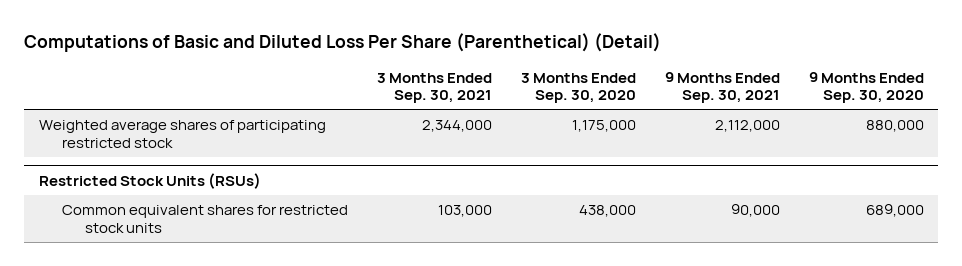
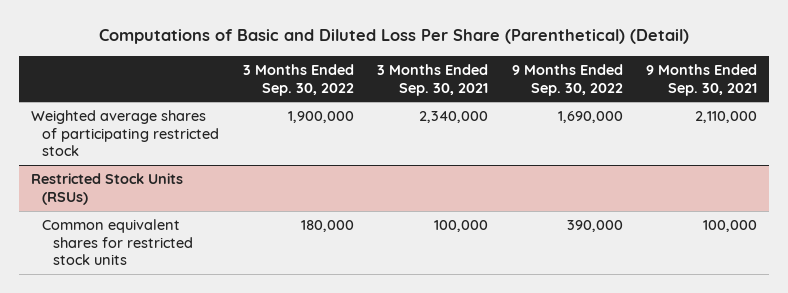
- | 3 Months Ended Sep. 30, 2021 | 3 Months Ended Sep. 30, 2020 | 9 Months Ended Sep. 30, 2021 | 9 Months Ended Sep. 30, 2020
+ | 3 Months Ended Sep. 30, 2022 | 3 Months Ended Sep. 30, 2021 | 9 Months Ended Sep. 30, 2022 | 9 Months Ended Sep. 30, 2021
- Weighted average shares of participating restricted stock | 2,344,000 | 1,175,000 | 2,112,000 | 880,000
+ Weighted average shares of participating restricted stock | 1,900,000 | 2,340,000 | 1,690,000 | 2,110,000
@ Restricted Stock Units (RSUs)
- Common equivalent shares for restricted stock units | 103,000 | 438,000 | 90,000 | 689,000
+ Common equivalent shares for restricted stock units | 180,000 | 100,000 | 390,000 | 100,000

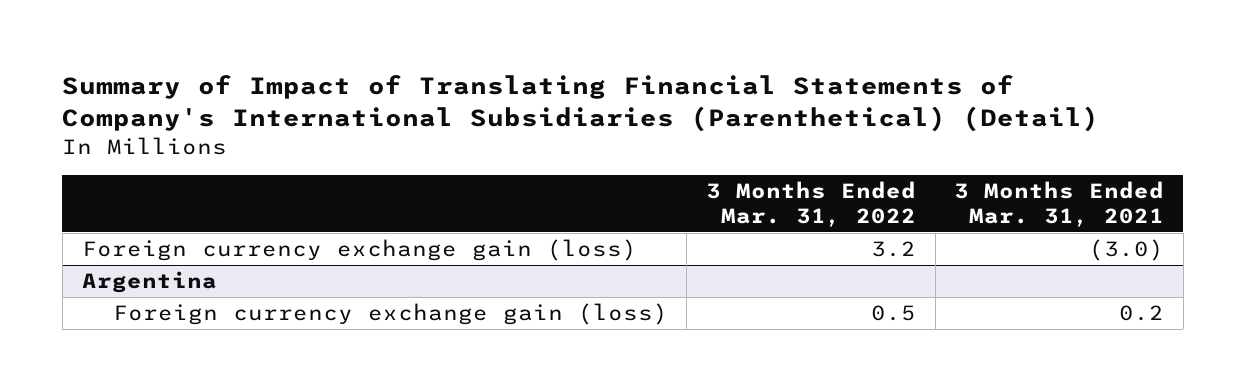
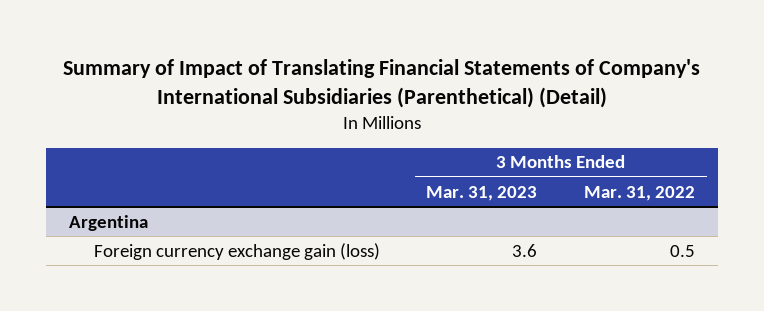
- | 3 Months Ended Mar. 31, 2022 | 3 Months Ended Mar. 31, 2021
+ | 3 Months Ended Mar. 31, 2023 | 3 Months Ended Mar. 31, 2022
- Foreign currency exchange gain (loss) | 3.2 | (3.0)

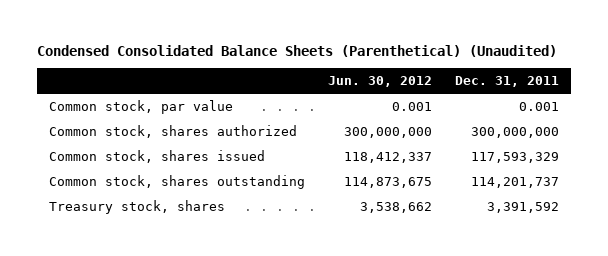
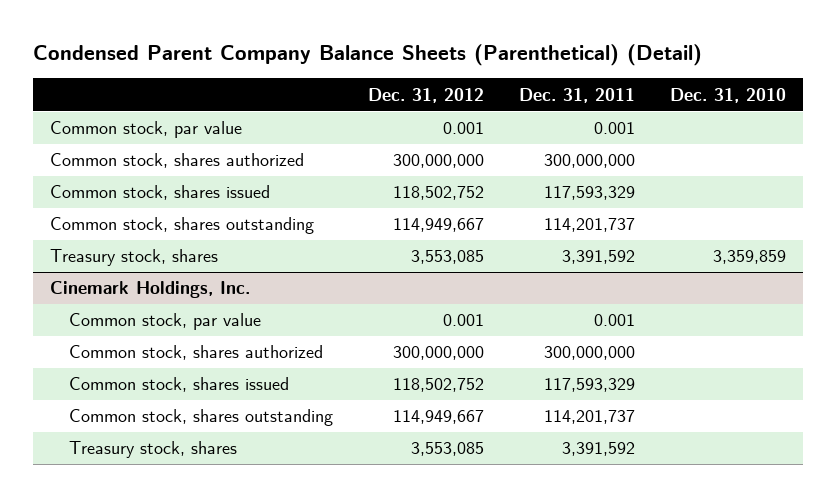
- Condensed Consolidated Balance Sheets (Parenthetical) (Unaudited)
+ Condensed Parent Company Balance Sheets (Parenthetical) (Detail)
- | Jun. 30, 2012 | Dec. 31, 2011
+ | Dec. 31, 2012 | Dec. 31, 2011 | Dec. 31, 2010
+ Cinemark Holdings, Inc.
+ Common stock, par value | 0.001 | 0.001 |
+ Common stock, shares authorized | 300,000,000 | 300,000,000 |
+ Common stock, shares issued | 118,502,752 | 117,593,329 |
+ Common stock, shares outstanding | 114,949,667 | 114,201,737 |
+ Treasury stock, shares | 3,553,085 | 3,391,592 |

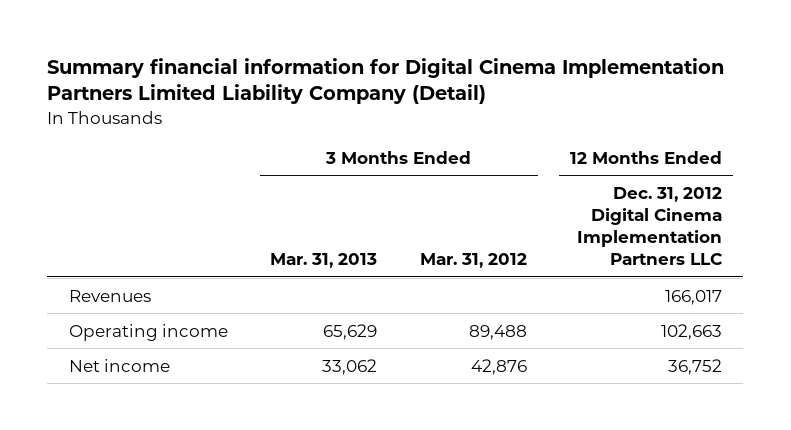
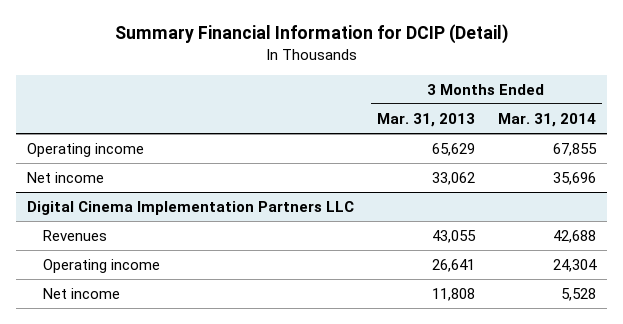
- Summary financial information for Digital Cinema Implementation Partners Limited Liability Company (Detail)
+ Summary Financial Information for DCIP (Detail)
- | 3 Months Ended Mar. 31, 2013 | 3 Months Ended Mar. 31, 2012 | 12 Months Ended Dec. 31, 2012 Digital Cinema Implementation Partners LLC
+ | 3 Months Ended Mar. 31, 2013 | 3 Months Ended Mar. 31, 2014
- Revenues | | | 166,017
+ Digital Cinema Implementation Partners LLC
+ Revenues | 43,055 | 42,688
+ Operating income | 26,641 | 24,304
+ Net income | 11,808 | 5,528

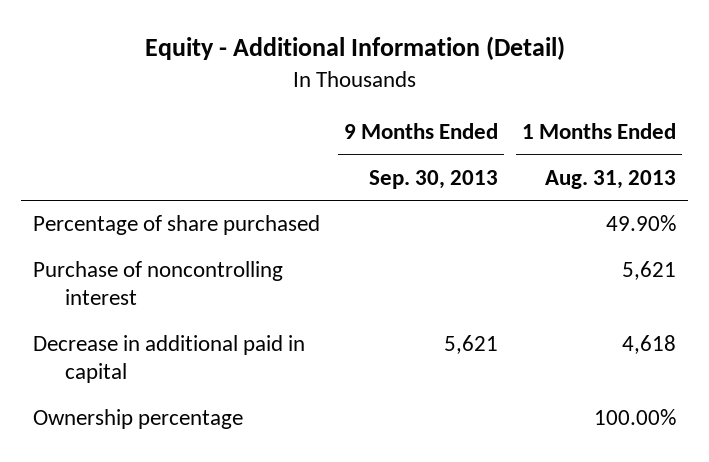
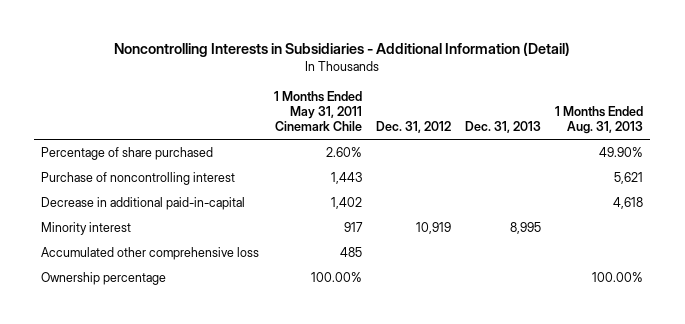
- Equity - Additional Information (Detail)
+ Noncontrolling Interests in Subsidiaries - Additional Information (Detail)
- | 9 Months Ended Sep. 30, 2013 | 1 Months Ended Aug. 31, 2013
+ | 1 Months Ended May 31, 2011 Cinemark Chile | Dec. 31, 2012 | Dec. 31, 2013 | 1 Months Ended Aug. 31, 2013
- Decrease in additional paid in capital | 5,621 | 4,618
+ Decrease in additional paid-in-capital | 1,402 | | | 4,618
+ Minority interest | 917 | 10,919 | 8,995 |
+ Accumulated other comprehensive loss | 485 | | |

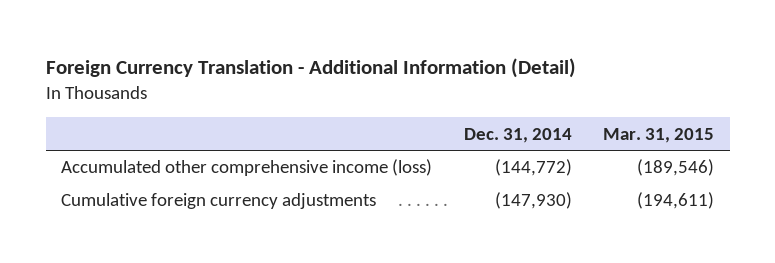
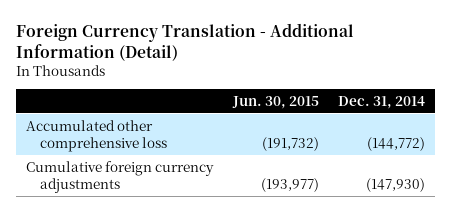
- | Dec. 31, 2014 | Mar. 31, 2015
+ | Jun. 30, 2015 | Dec. 31, 2014
- Accumulated other comprehensive income (loss) | (144,772) | (189,546)
+ Accumulated other comprehensive loss | (191,732) | (144,772)

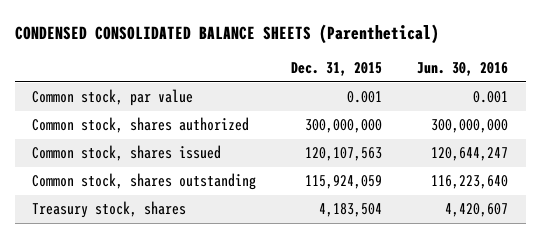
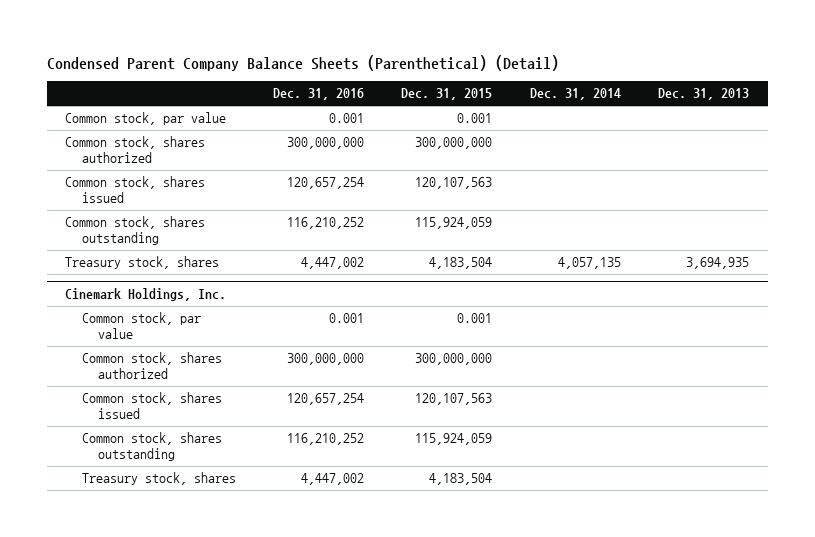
- CONDENSED CONSOLIDATED BALANCE SHEETS (Parenthetical)
+ Condensed Parent Company Balance Sheets (Parenthetical) (Detail)
- | Dec. 31, 2015 | Jun. 30, 2016
+ | Dec. 31, 2016 | Dec. 31, 2015 | Dec. 31, 2014 | Dec. 31, 2013
+ Cinemark Holdings, Inc.
+ Common stock, par value | 0.001 | 0.001 | |
+ Common stock, shares authorized | 300,000,000 | 300,000,000 | |
+ Common stock, shares issued | 120,657,254 | 120,107,563 | |
+ Common stock, shares outstanding | 116,210,252 | 115,924,059 | |
+ Treasury stock, shares | 4,447,002 | 4,183,504 | |

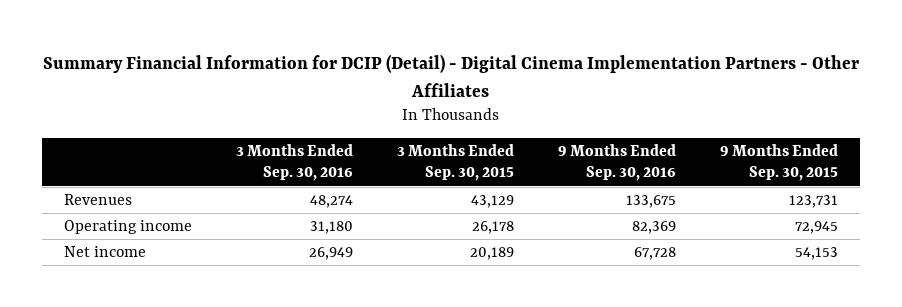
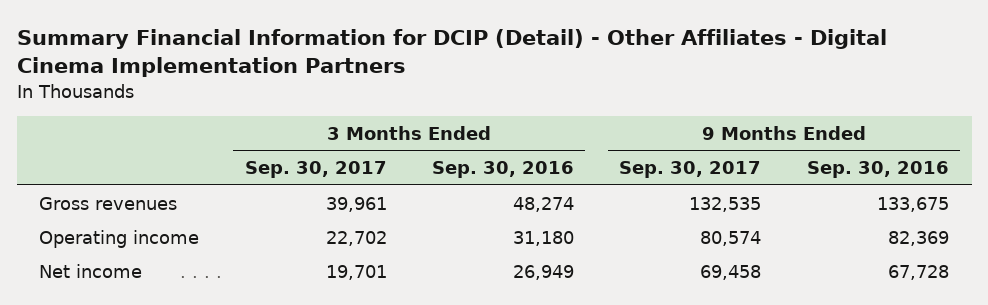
- Summary Financial Information for DCIP (Detail) - Digital Cinema Implementation Partners - Other Affiliates
+ Summary Financial Information for DCIP (Detail) - Other Affiliates - Digital Cinema Implementation Partners
- | 3 Months Ended Sep. 30, 2016 | 3 Months Ended Sep. 30, 2015 | 9 Months Ended Sep. 30, 2016 | 9 Months Ended Sep. 30, 2015
+ | 3 Months Ended Sep. 30, 2017 | 3 Months Ended Sep. 30, 2016 | 9 Months Ended Sep. 30, 2017 | 9 Months Ended Sep. 30, 2016
- Revenues | 48,274 | 43,129 | 133,675 | 123,731
+ Gross revenues | 39,961 | 48,274 | 132,535 | 133,675

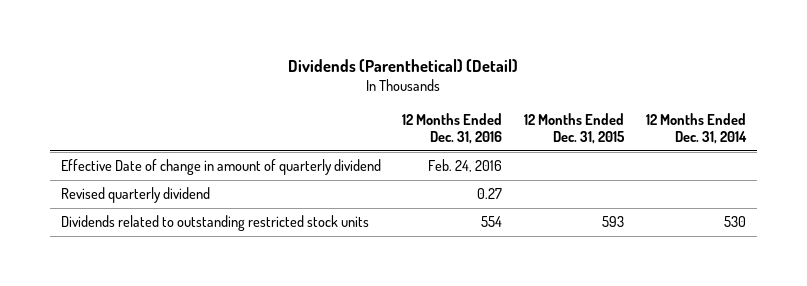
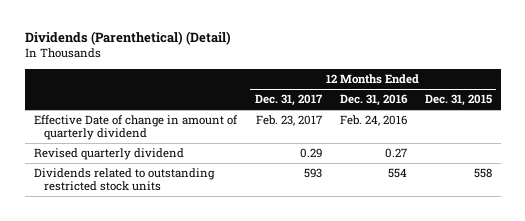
- | 12 Months Ended Dec. 31, 2016 | 12 Months Ended Dec. 31, 2015 | 12 Months Ended Dec. 31, 2014
+ | 12 Months Ended Dec. 31, 2017 | 12 Months Ended Dec. 31, 2016 | 12 Months Ended Dec. 31, 2015
- Dividends related to outstanding restricted stock units | 554 | 593 | 530
+ Dividends related to outstanding restricted stock units | 593 | 554 | 558

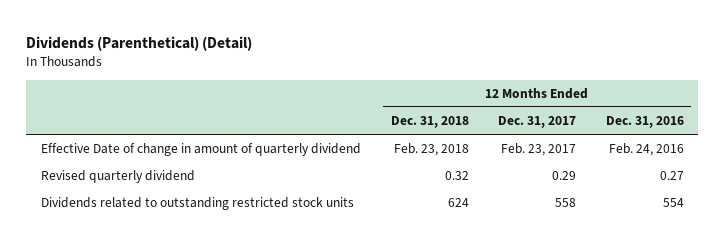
- | 12 Months Ended Dec. 31, 2017 | 12 Months Ended Dec. 31, 2016 | 12 Months Ended Dec. 31, 2015
+ | 12 Months Ended Dec. 31, 2018 | 12 Months Ended Dec. 31, 2017 | 12 Months Ended Dec. 31, 2016
- Dividends related to outstanding restricted stock units | 593 | 554 | 558
+ Dividends related to outstanding restricted stock units | 624 | 558 | 554

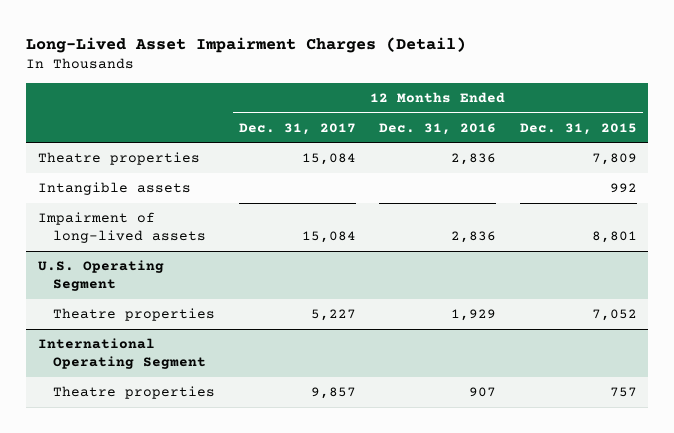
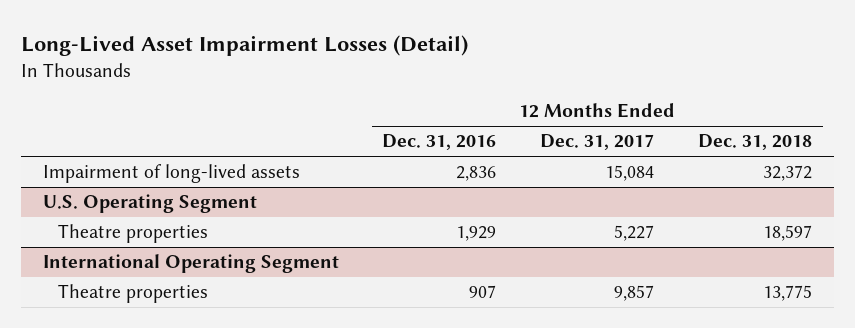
- Long-Lived Asset Impairment Charges (Detail)
+ Long-Lived Asset Impairment Losses (Detail)
- | 12 Months Ended Dec. 31, 2017 | 12 Months Ended Dec. 31, 2016 | 12 Months Ended Dec. 31, 2015
+ | 12 Months Ended Dec. 31, 2016 | 12 Months Ended Dec. 31, 2017 | 12 Months Ended Dec. 31, 2018
- Theatre properties | 15,084 | 2,836 | 7,809
- Intangible assets | | | 992

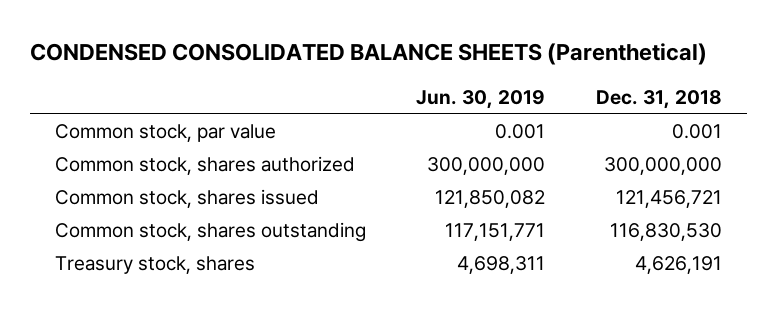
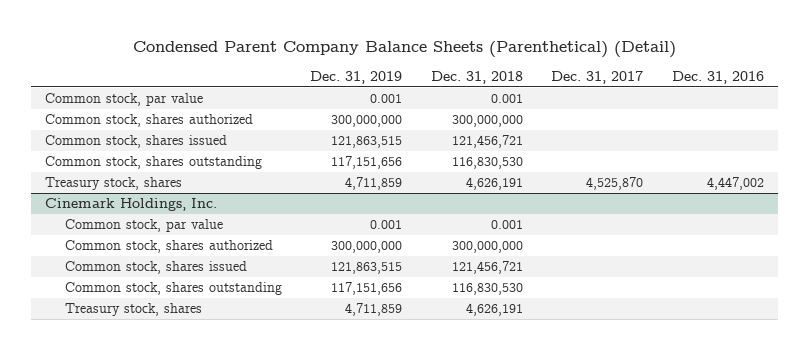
- CONDENSED CONSOLIDATED BALANCE SHEETS (Parenthetical)
+ Condensed Parent Company Balance Sheets (Parenthetical) (Detail)
- | Jun. 30, 2019 | Dec. 31, 2018
+ | Dec. 31, 2019 | Dec. 31, 2018 | Dec. 31, 2017 | Dec. 31, 2016
+ Cinemark Holdings, Inc.
+ Common stock, par value | 0.001 | 0.001 | |
+ Common stock, shares authorized | 300,000,000 | 300,000,000 | |
+ Common stock, shares issued | 121,863,515 | 121,456,721 | |
+ Common stock, shares outstanding | 117,151,656 | 116,830,530 | |
+ Treasury stock, shares | 4,711,859 | 4,626,191 | |

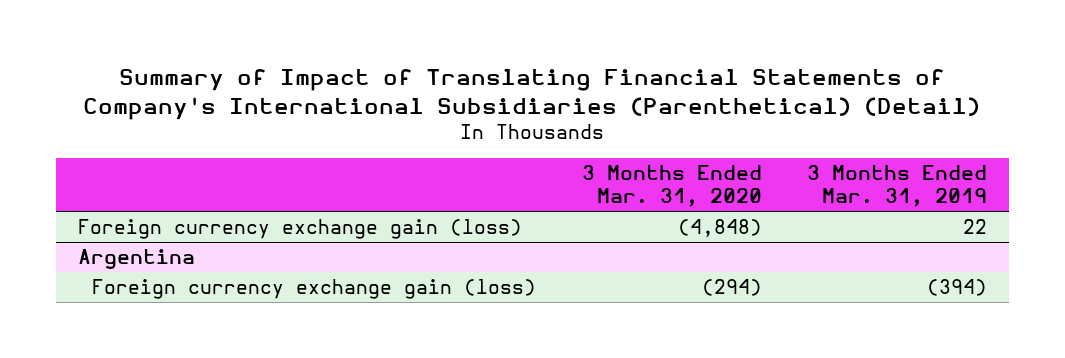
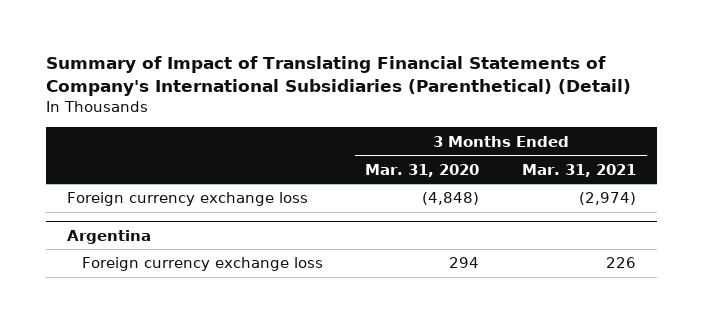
- | 3 Months Ended Mar. 31, 2020 | 3 Months Ended Mar. 31, 2019
+ | 3 Months Ended Mar. 31, 2020 | 3 Months Ended Mar. 31, 2021
- Foreign currency exchange gain (loss) | (4,848) | 22
+ Foreign currency exchange loss | (4,848) | (2,974)
@ Argentina
- Foreign currency exchange gain (loss) | (294) | (394)
+ Foreign currency exchange loss | 294 | 226

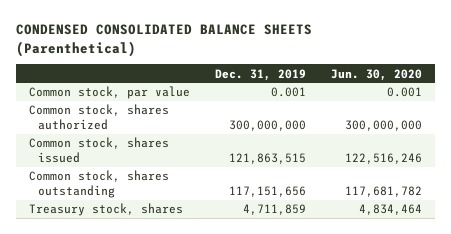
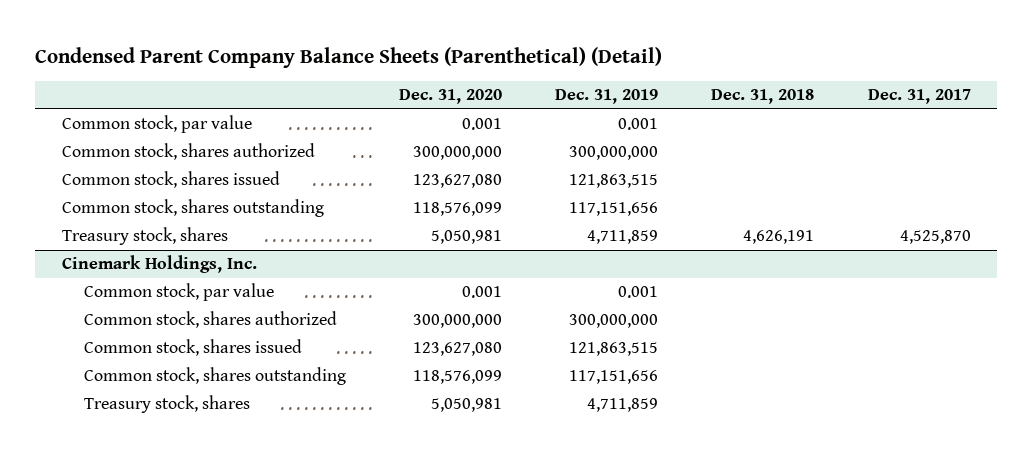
- CONDENSED CONSOLIDATED BALANCE SHEETS (Parenthetical)
+ Condensed Parent Company Balance Sheets (Parenthetical) (Detail)
- | Dec. 31, 2019 | Jun. 30, 2020
+ | Dec. 31, 2020 | Dec. 31, 2019 | Dec. 31, 2018 | Dec. 31, 2017
+ Cinemark Holdings, Inc.
+ Common stock, par value | 0.001 | 0.001 | |
+ Common stock, shares authorized | 300,000,000 | 300,000,000 | |
+ Common stock, shares issued | 123,627,080 | 121,863,515 | |
+ Common stock, shares outstanding | 118,576,099 | 117,151,656 | |
+ Treasury stock, shares | 5,050,981 | 4,711,859 | |

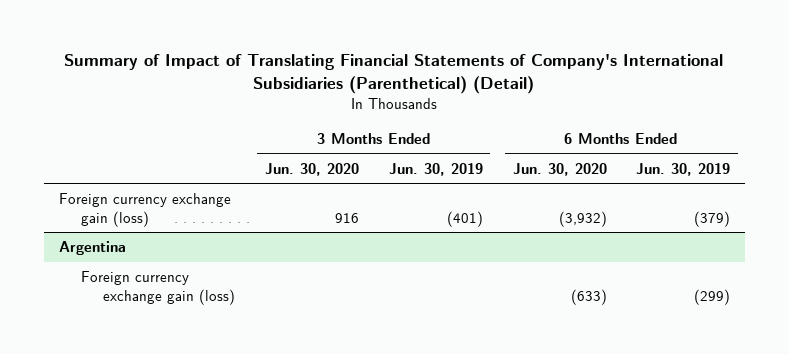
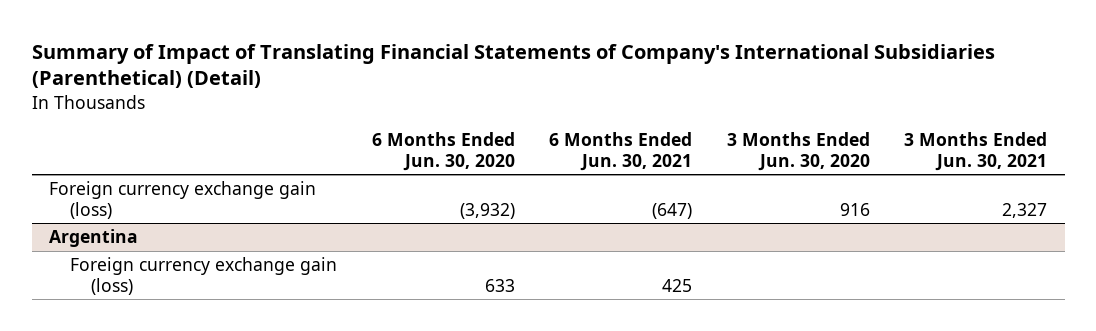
- | 3 Months Ended Jun. 30, 2020 | 3 Months Ended Jun. 30, 2019 | 6 Months Ended Jun. 30, 2020 | 6 Months Ended Jun. 30, 2019
+ | 6 Months Ended Jun. 30, 2020 | 6 Months Ended Jun. 30, 2021 | 3 Months Ended Jun. 30, 2020 | 3 Months Ended Jun. 30, 2021
@ Argentina
- Foreign currency exchange gain (loss) | | | (633) | (299)
+ Foreign currency exchange gain (loss) | 633 | 425 | |

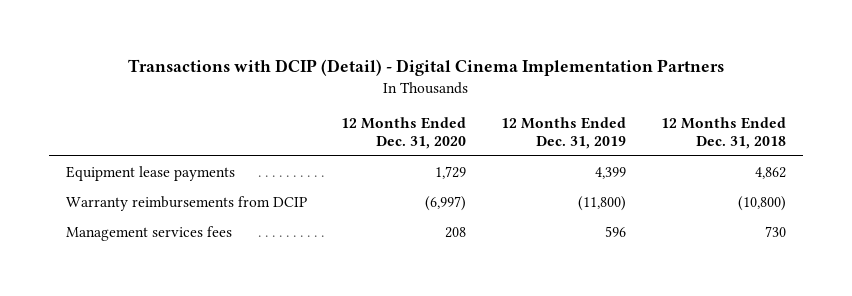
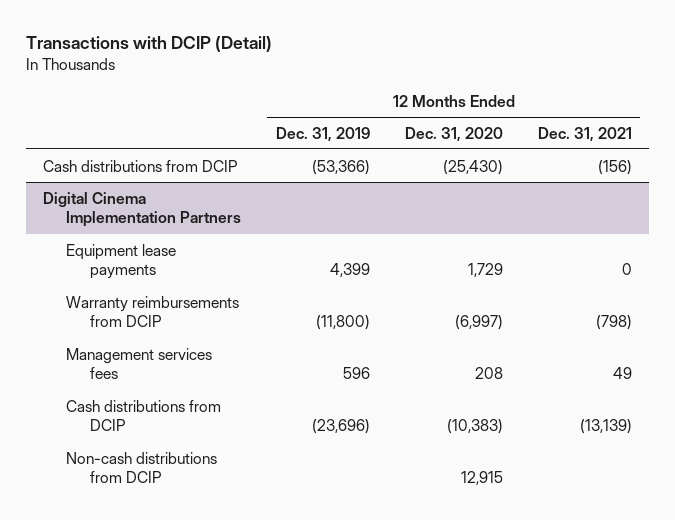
- Transactions with DCIP (Detail) - Digital Cinema Implementation Partners
+ Transactions with DCIP (Detail)
- | 12 Months Ended Dec. 31, 2020 | 12 Months Ended Dec. 31, 2019 | 12 Months Ended Dec. 31, 2018
+ | 12 Months Ended Dec. 31, 2019 | 12 Months Ended Dec. 31, 2020 | 12 Months Ended Dec. 31, 2021
+ Cash distributions from DCIP | (53,366) | (25,430) | (156)
+ Digital Cinema Implementation Partners
+ Cash distributions from DCIP | (23,696) | (10,383) | (13,139)
+ Non-cash distributions from DCIP | | 12,915 |

